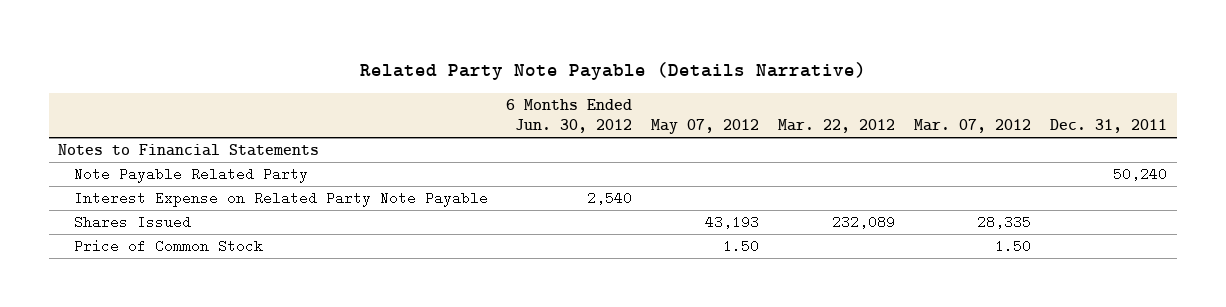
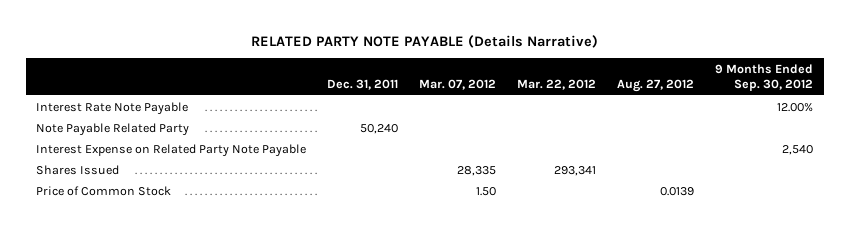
- Related Party Note Payable (Details Narrative)
+ RELATED PARTY NOTE PAYABLE (Details Narrative)
- | 6 Months Ended Jun. 30, 2012 | May 07, 2012 | Mar. 22, 2012 | Mar. 07, 2012 | Dec. 31, 2011
+ | Dec. 31, 2011 | Mar. 07, 2012 | Mar. 22, 2012 | Aug. 27, 2012 | 9 Months Ended Sep. 30, 2012
- Notes to Financial Statements
+ Interest Rate Note Payable | | | | | 12.00%
- Shares Issued | | 43,193 | 232,089 | 28,335 |
+ Shares Issued | | 28,335 | 293,341 | |

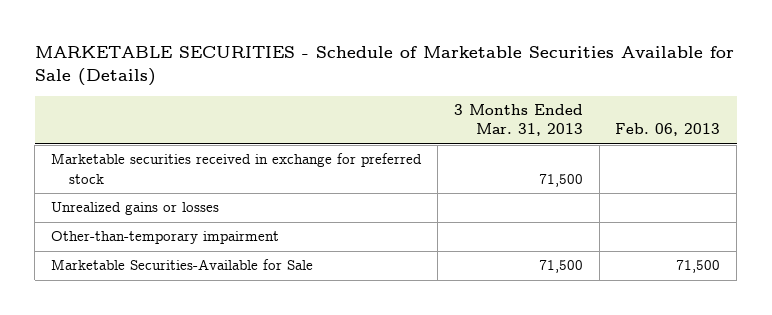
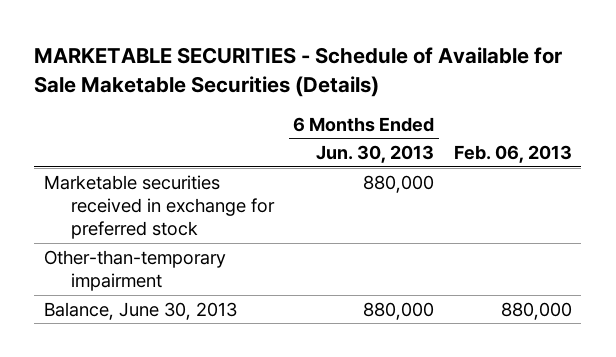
- MARKETABLE SECURITIES - Schedule of Marketable Securities Available for Sale (Details)
+ MARKETABLE SECURITIES - Schedule of Available for Sale Maketable Securities (Details)
- | 3 Months Ended Mar. 31, 2013 | Feb. 06, 2013
+ | 6 Months Ended Jun. 30, 2013 | Feb. 06, 2013
- Unrealized gains or losses
- Marketable Securities-Available for Sale | 71,500 | 71,500
+ Balance, June 30, 2013 | 880,000 | 880,000

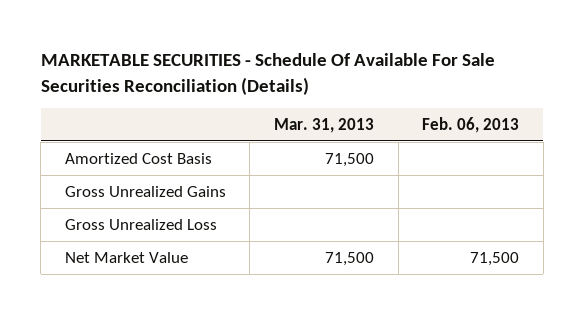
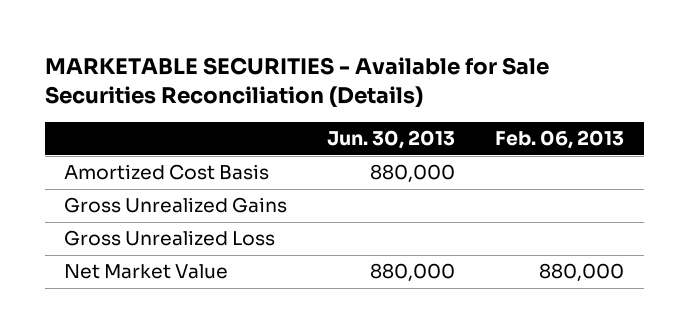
- MARKETABLE SECURITIES - Schedule Of Available For Sale Securities Reconciliation (Details)
+ MARKETABLE SECURITIES - Available for Sale Securities Reconciliation (Details)
- | Mar. 31, 2013 | Feb. 06, 2013
+ | Jun. 30, 2013 | Feb. 06, 2013
- Net Market Value | 71,500 | 71,500
+ Net Market Value | 880,000 | 880,000

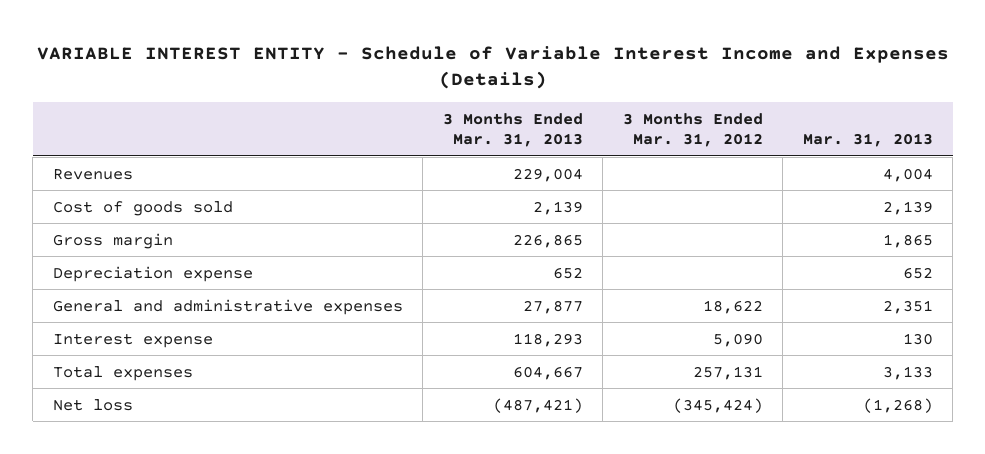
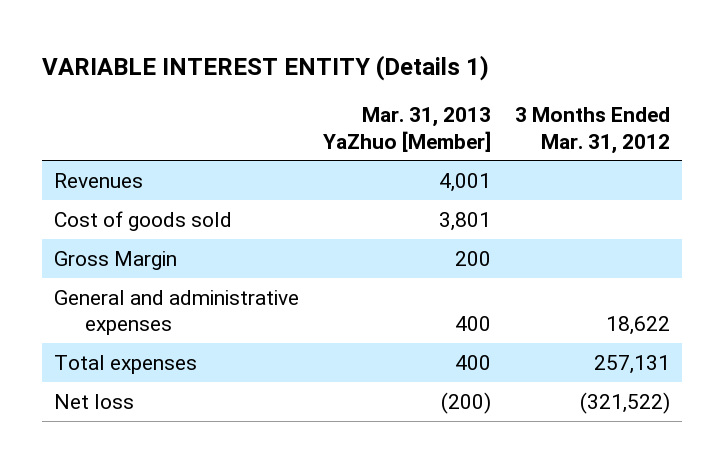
- VARIABLE INTEREST ENTITY - Schedule of Variable Interest Income and Expenses (Details)
+ VARIABLE INTEREST ENTITY (Details 1)
- | 3 Months Ended Mar. 31, 2013 | 3 Months Ended Mar. 31, 2012 | Mar. 31, 2013
+ | Mar. 31, 2013 YaZhuo [Member] | 3 Months Ended Mar. 31, 2012
- Gross margin | 226,865 | | 1,865
- Depreciation expense | 652 | | 652
+ Gross Margin | 200 |
- Interest expense | 118,293 | 5,090 | 130
- Net loss | (487,421) | (345,424) | (1,268)
+ Net loss | (200) | (321,522)

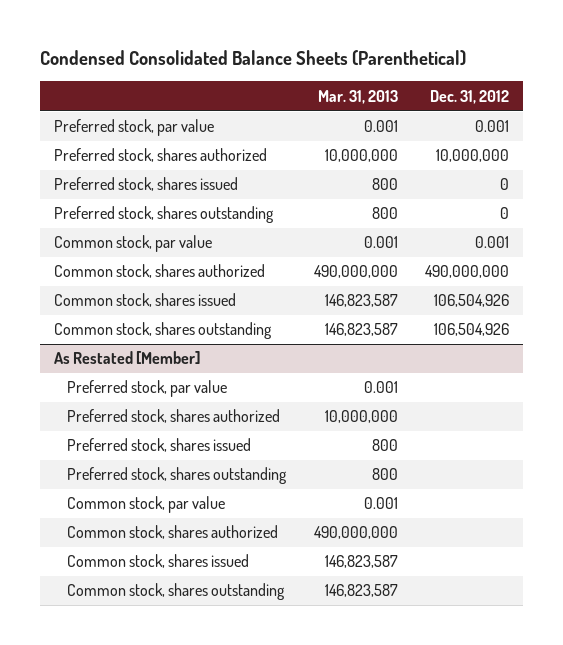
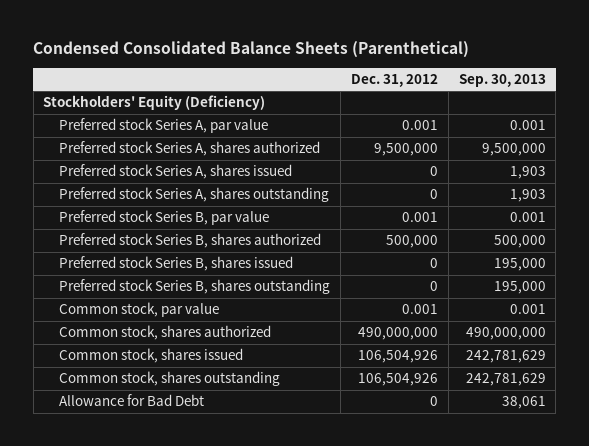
- | Mar. 31, 2013 | Dec. 31, 2012
+ | Dec. 31, 2012 | Sep. 30, 2013
- Preferred stock, par value | 0.001 | 0.001
- Preferred stock, shares authorized | 10,000,000 | 10,000,000
- Preferred stock, shares issued | 800 | 0
- Preferred stock, shares outstanding | 800 | 0
+ Stockholders' Equity (Deficiency)
+ Preferred stock Series A, par value | 0.001 | 0.001
+ Preferred stock Series A, shares authorized | 9,500,000 | 9,500,000
+ Preferred stock Series A, shares issued | 0 | 1,903
+ Preferred stock Series A, shares outstanding | 0 | 1,903
+ Preferred stock Series B, par value | 0.001 | 0.001
+ Preferred stock Series B, shares authorized | 500,000 | 500,000
+ Preferred stock Series B, shares issued | 0 | 195,000
+ Preferred stock Series B, shares outstanding | 0 | 195,000
- As Restated [Member]
- Preferred stock, par value | 0.001 |
- Preferred stock, shares authorized | 10,000,000 |
- Preferred stock, shares issued | 800 |
- Preferred stock, shares outstanding | 800 |
- Common stock, par value | 0.001 |
- Common stock, shares authorized | 490,000,000 |
- Common stock, shares issued | 146,823,587 |
- Common stock, shares outstanding | 146,823,587 |
+ Allowance for Bad Debt | 0 | 38,061

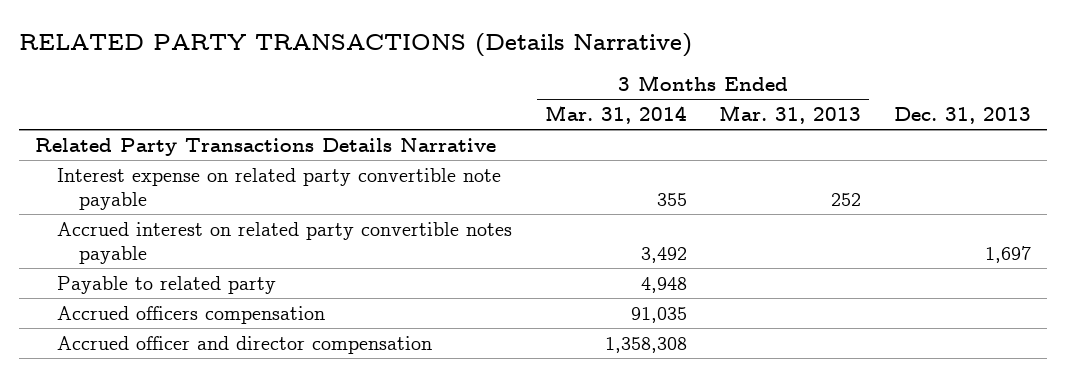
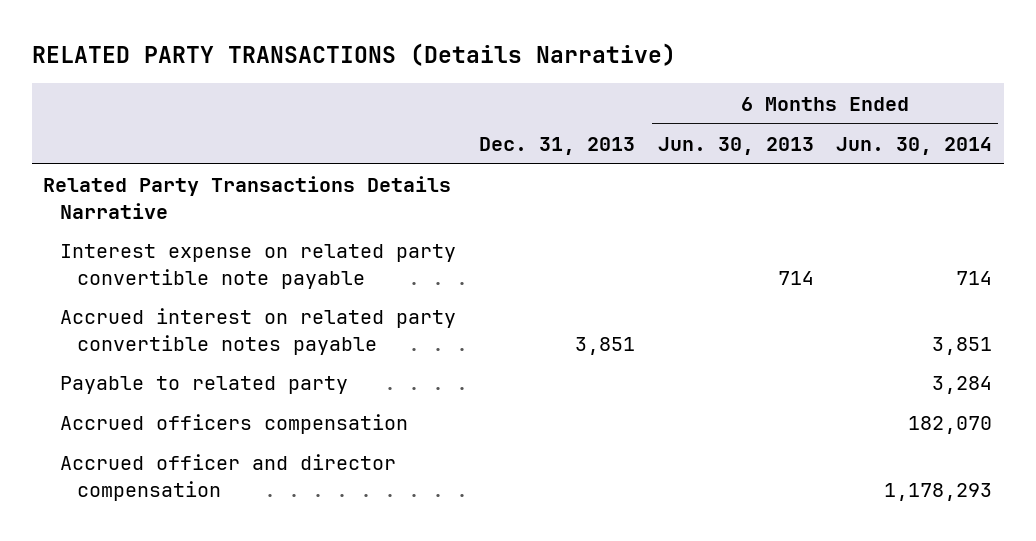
- | 3 Months Ended Mar. 31, 2014 | 3 Months Ended Mar. 31, 2013 | Dec. 31, 2013
+ | Dec. 31, 2013 | 6 Months Ended Jun. 30, 2013 | 6 Months Ended Jun. 30, 2014
- Accrued interest on related party convertible notes payable | 3,492 | | 1,697
+ Accrued interest on related party convertible notes payable | 3,851 | | 3,851

